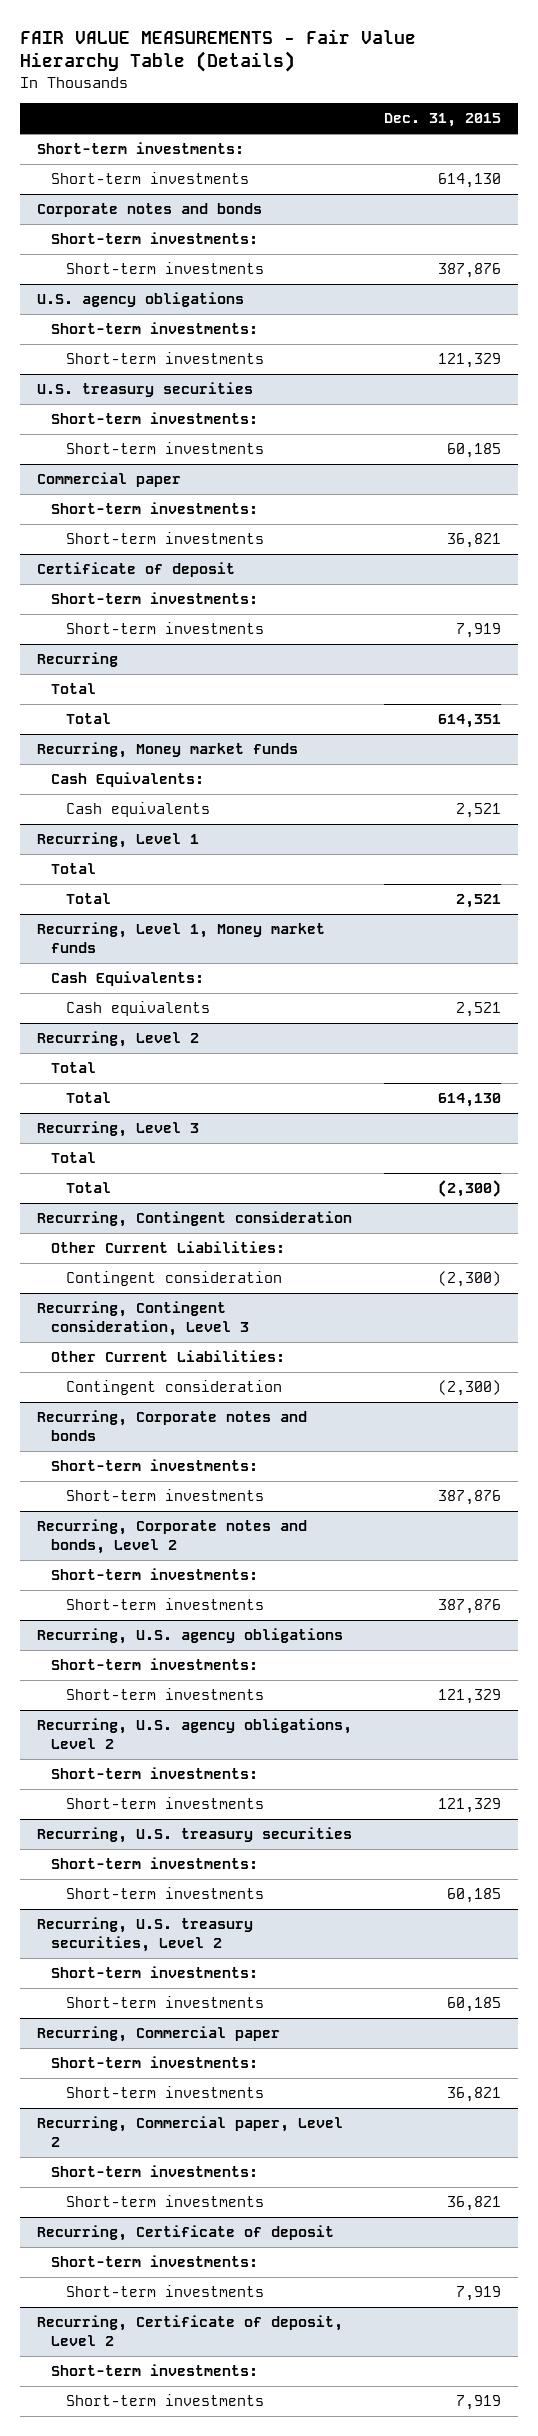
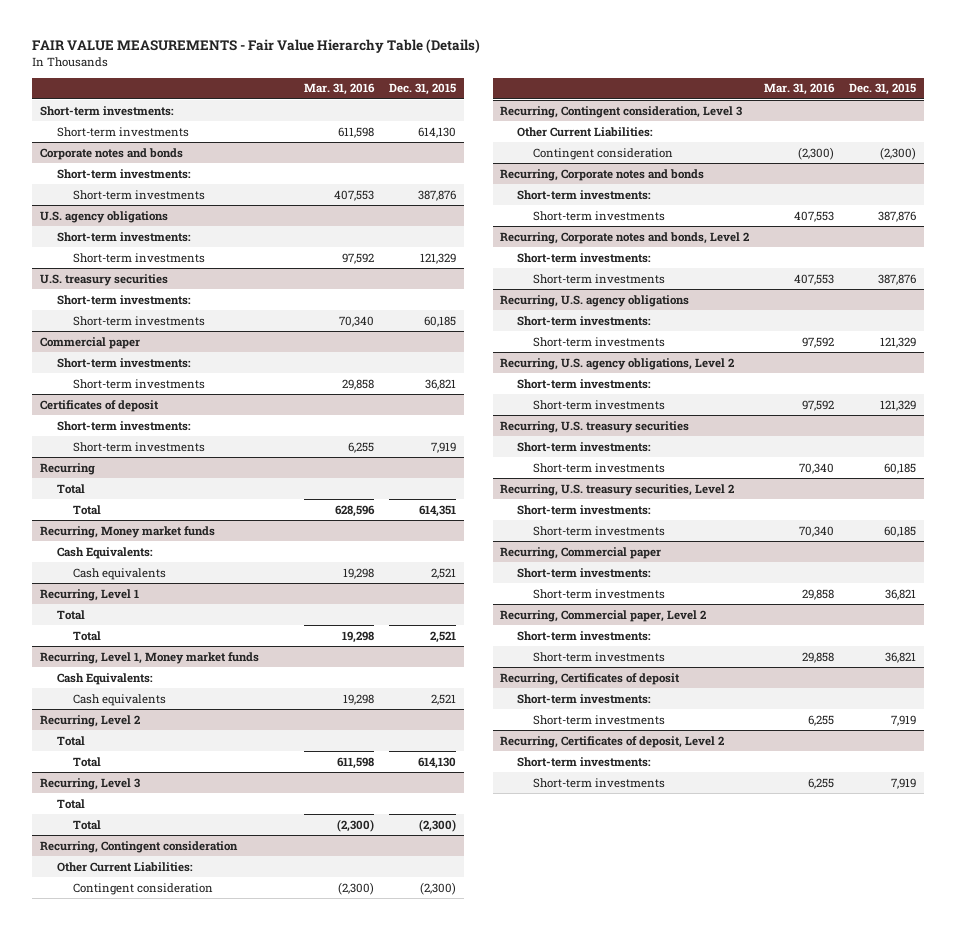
- | Dec. 31, 2015
+ | Mar. 31, 2016 | Dec. 31, 2015
- Certificate of deposit
+ Certificates of deposit
- Recurring, Certificate of deposit
+ Recurring, Certificates of deposit
- Recurring, Certificate of deposit, Level 2
+ Recurring, Certificates of deposit, Level 2

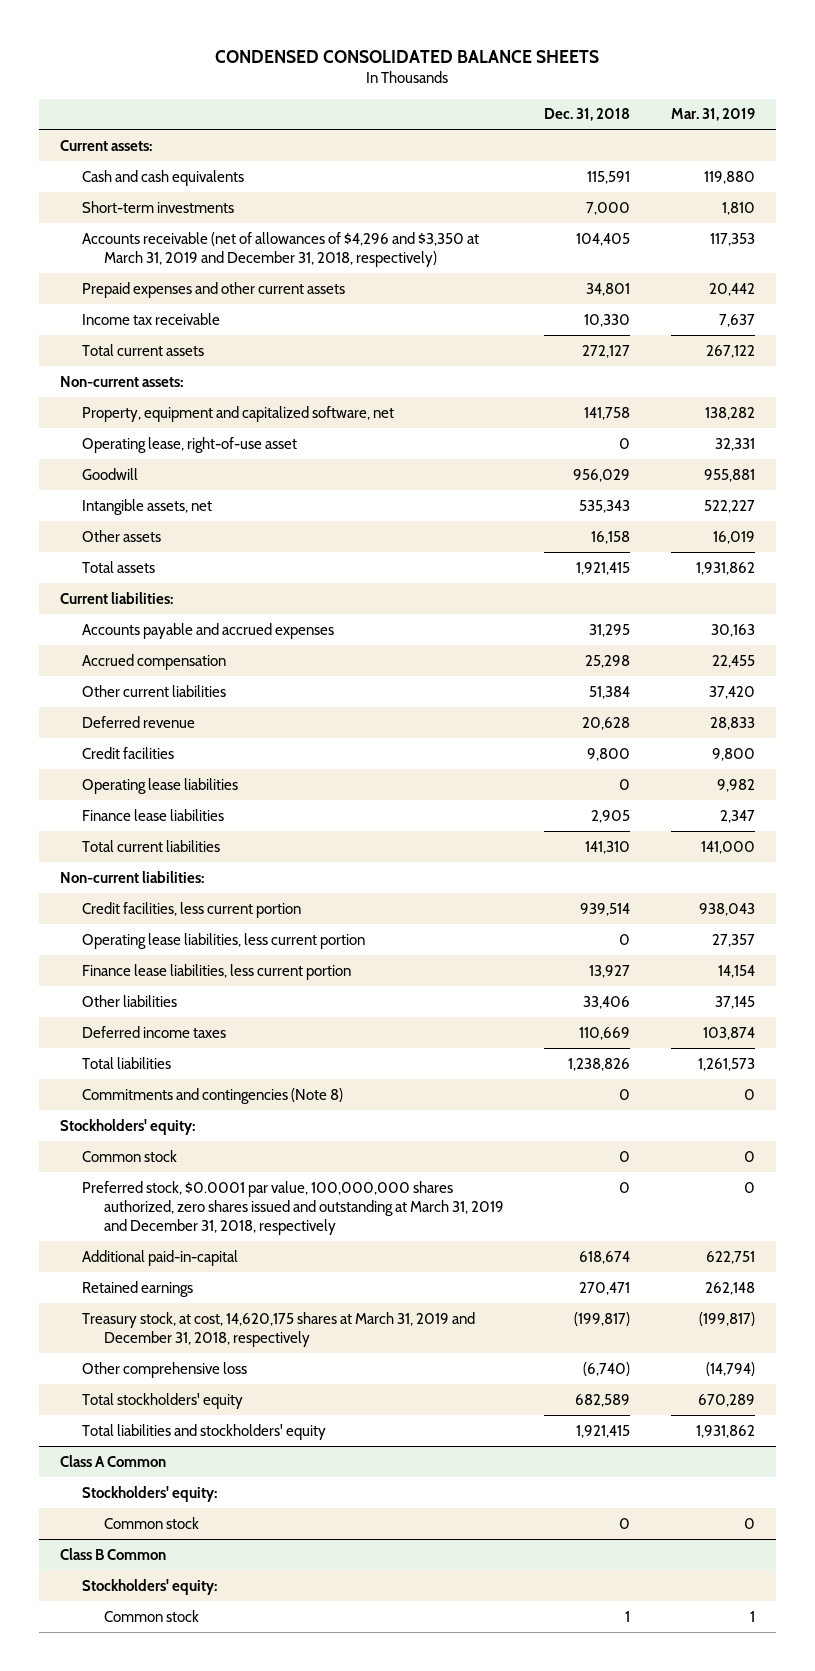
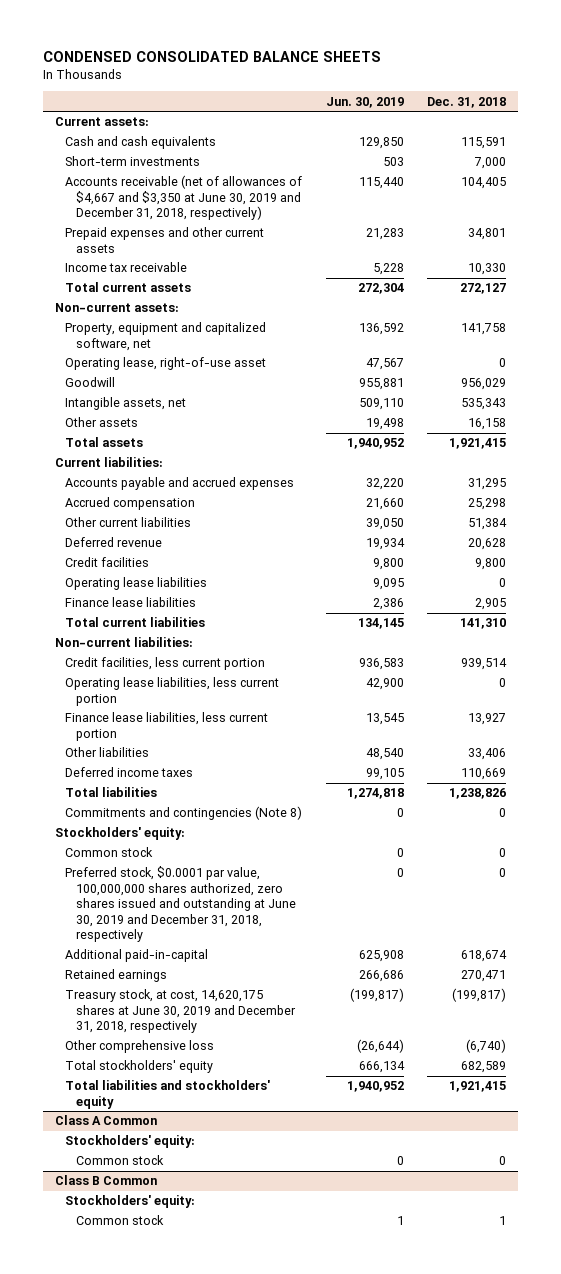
- | Dec. 31, 2018 | Mar. 31, 2019
+ | Jun. 30, 2019 | Dec. 31, 2018
- Accounts receivable (net of allowances of $4,296 and $3,350 at March 31, 2019 and December 31, 2018, respectively) | 104,405 | 117,353
+ Accounts receivable (net of allowances of $4,667 and $3,350 at June 30, 2019 and December 31, 2018, respectively) | 115,440 | 104,405
- Preferred stock, $0.0001 par value, 100,000,000 shares authorized, zero shares issued and outstanding at March 31, 2019 and December 31, 2018, respectively | 0 | 0
+ Preferred stock, $0.0001 par value, 100,000,000 shares authorized, zero shares issued and outstanding at June 30, 2019 and December 31, 2018, respectively | 0 | 0
- Treasury stock, at cost, 14,620,175 shares at March 31, 2019 and December 31, 2018, respectively | (199,817) | (199,817)
+ Treasury stock, at cost, 14,620,175 shares at June 30, 2019 and December 31, 2018, respectively | (199,817) | (199,817)

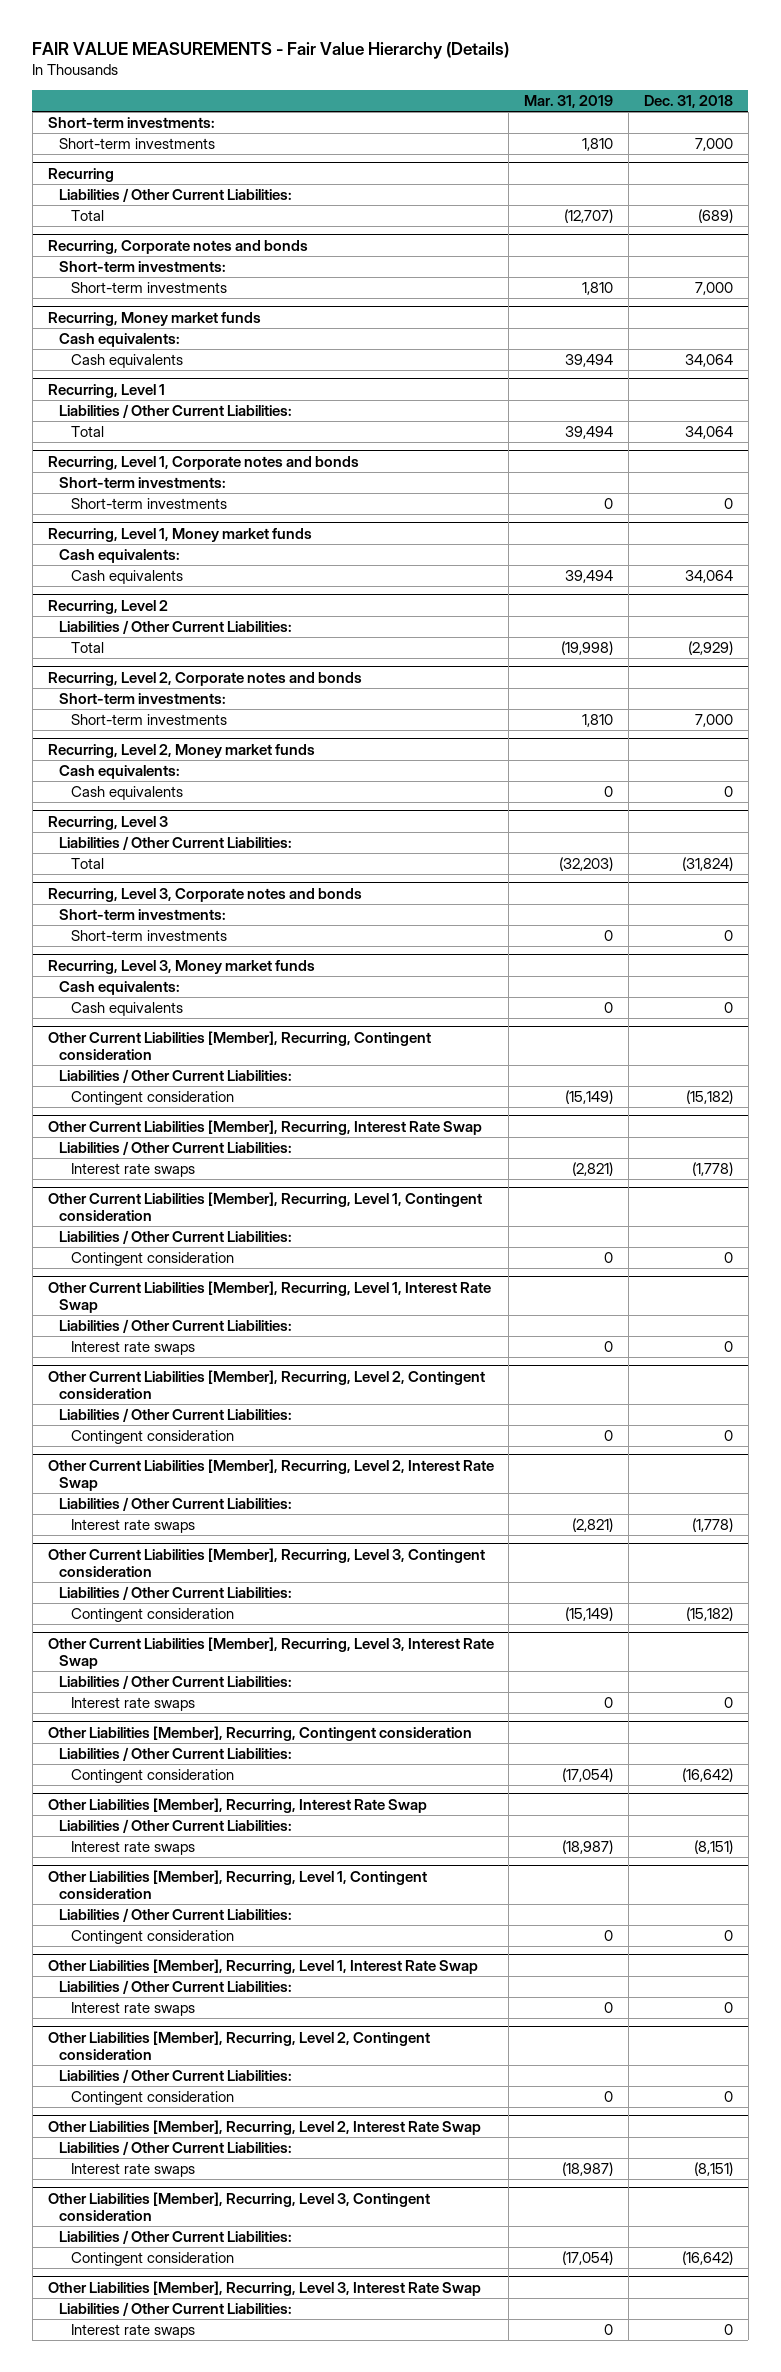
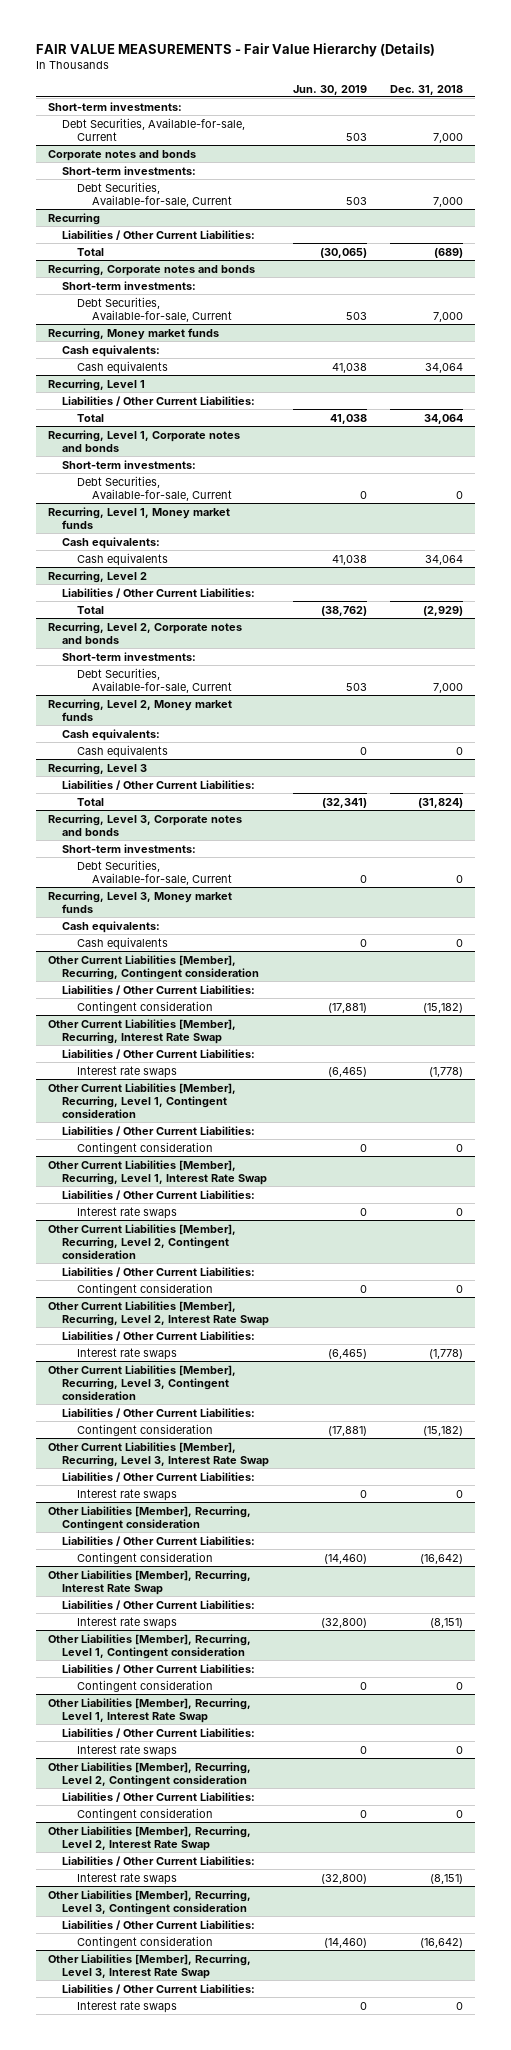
- | Mar. 31, 2019 | Dec. 31, 2018
+ | Jun. 30, 2019 | Dec. 31, 2018
- Short-term investments | 1,810 | 7,000
+ Debt Securities, Available-for-sale, Current | 503 | 7,000
+ Corporate notes and bonds
+ Short-term investments:
+ Debt Securities, Available-for-sale, Current | 503 | 7,000
@ Recurring, Corporate notes and bonds
- Short-term investments | 1,810 | 7,000
+ Debt Securities, Available-for-sale, Current | 503 | 7,000
@ Recurring, Level 1, Corporate notes and bonds
- Short-term investments | 0 | 0
+ Debt Securities, Available-for-sale, Current | 0 | 0
@ Recurring, Level 2, Corporate notes and bonds
- Short-term investments | 1,810 | 7,000
+ Debt Securities, Available-for-sale, Current | 503 | 7,000
@ Recurring, Level 3, Corporate notes and bonds
- Short-term investments | 0 | 0
+ Debt Securities, Available-for-sale, Current | 0 | 0

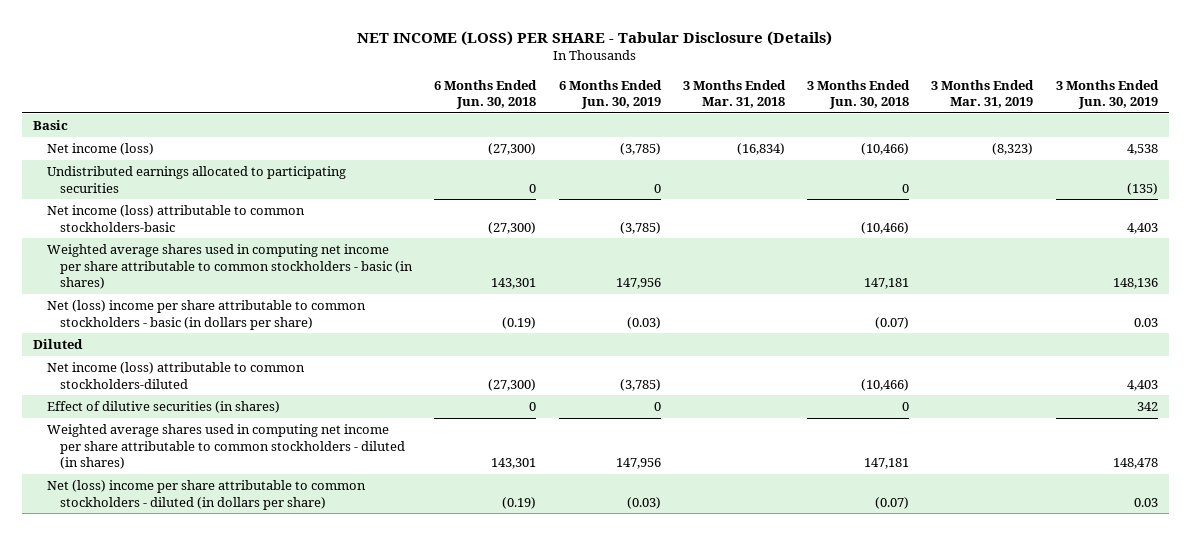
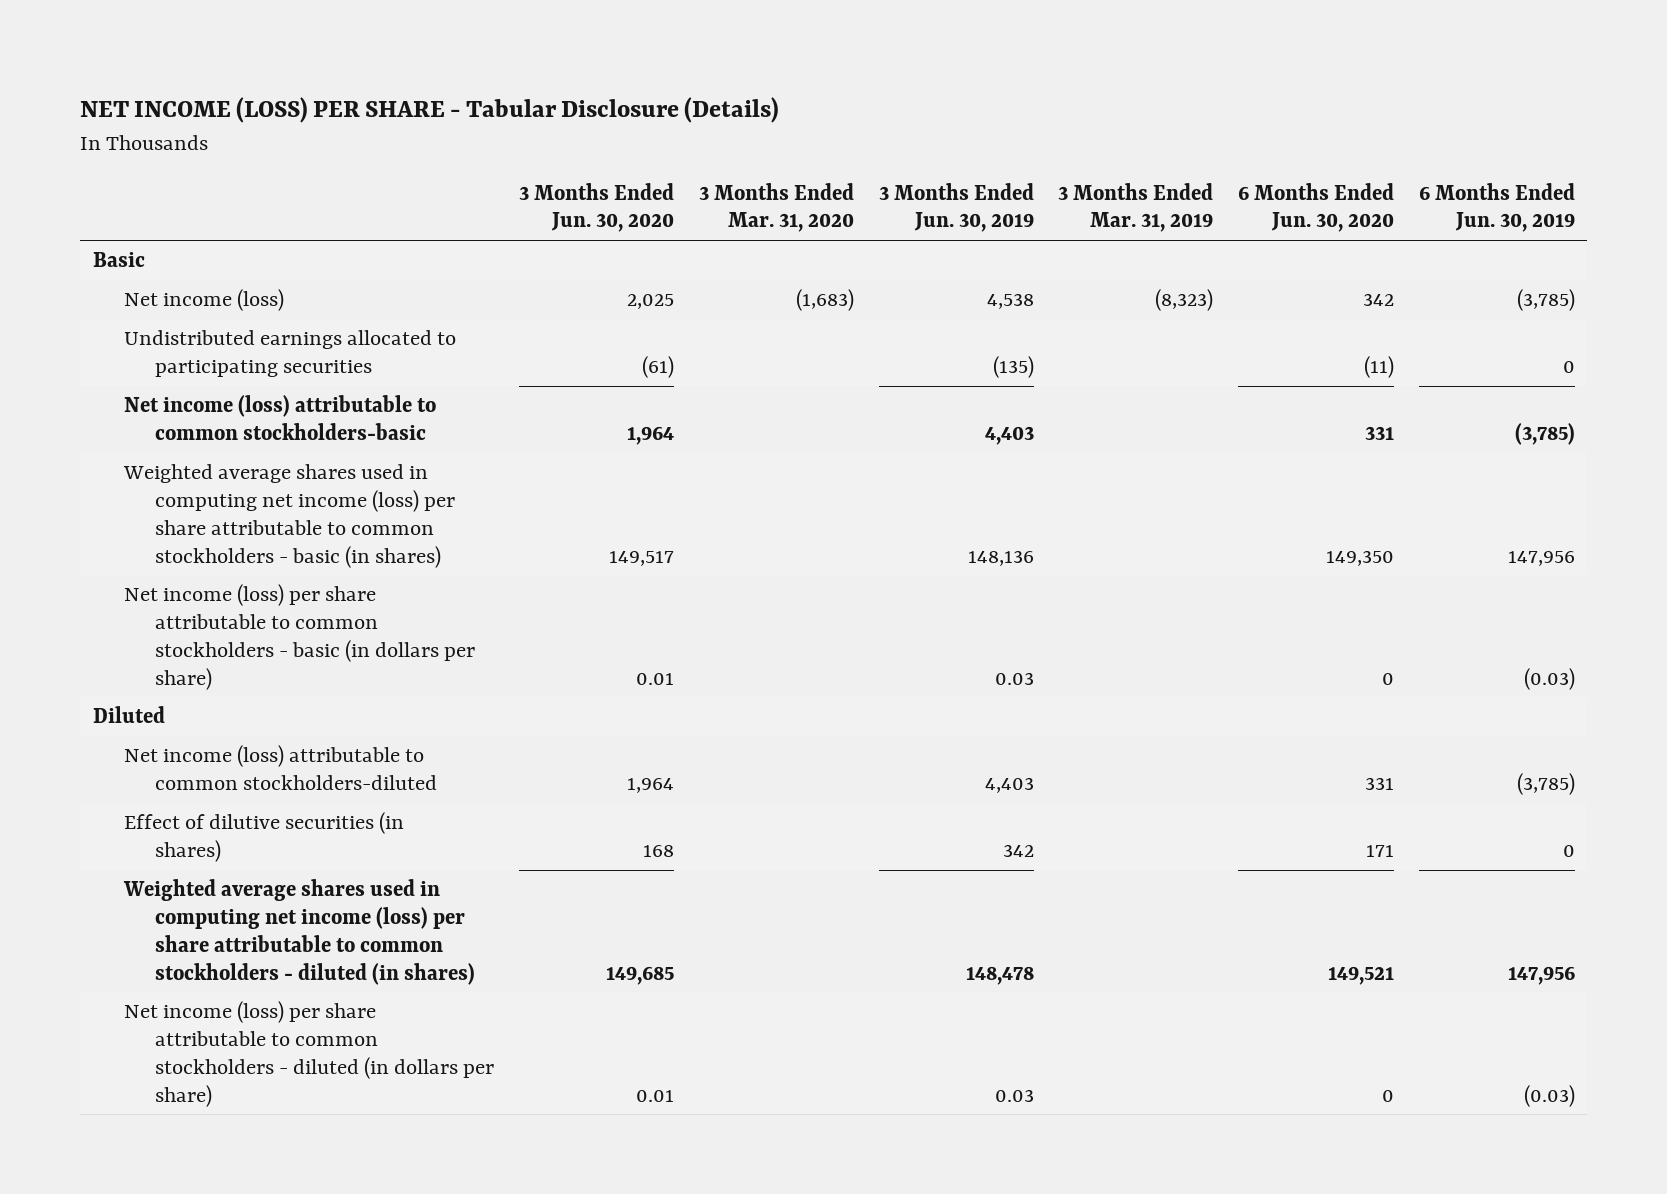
- | 6 Months Ended Jun. 30, 2018 | 6 Months Ended Jun. 30, 2019 | 3 Months Ended Mar. 31, 2018 | 3 Months Ended Jun. 30, 2018 | 3 Months Ended Mar. 31, 2019 | 3 Months Ended Jun. 30, 2019
+ | 3 Months Ended Jun. 30, 2020 | 3 Months Ended Mar. 31, 2020 | 3 Months Ended Jun. 30, 2019 | 3 Months Ended Mar. 31, 2019 | 6 Months Ended Jun. 30, 2020 | 6 Months Ended Jun. 30, 2019
- Weighted average shares used in computing net income per share attributable to common stockholders - basic (in shares) | 143,301 | 147,956 | | 147,181 | | 148,136
- Net (loss) income per share attributable to common stockholders - basic (in dollars per share) | (0.19) | (0.03) | | (0.07) | | 0.03
+ Weighted average shares used in computing net income (loss) per share attributable to common stockholders - basic (in shares) | 149,517 | | 148,136 | | 149,350 | 147,956
+ Net income (loss) per share attributable to common stockholders - basic (in dollars per share) | 0.01 | | 0.03 | | 0 | (0.03)
- Weighted average shares used in computing net income per share attributable to common stockholders - diluted (in shares) | 143,301 | 147,956 | | 147,181 | | 148,478
- Net (loss) income per share attributable to common stockholders - diluted (in dollars per share) | (0.19) | (0.03) | | (0.07) | | 0.03
+ Weighted average shares used in computing net income (loss) per share attributable to common stockholders - diluted (in shares) | 149,685 | | 148,478 | | 149,521 | 147,956
+ Net income (loss) per share attributable to common stockholders - diluted (in dollars per share) | 0.01 | | 0.03 | | 0 | (0.03)

